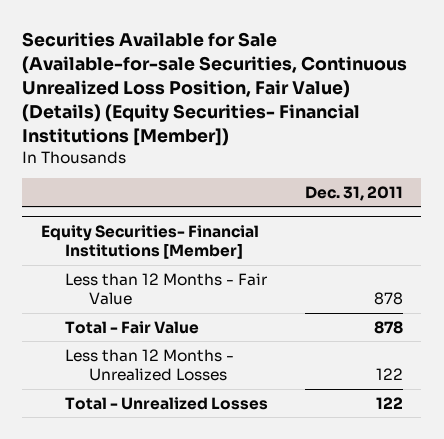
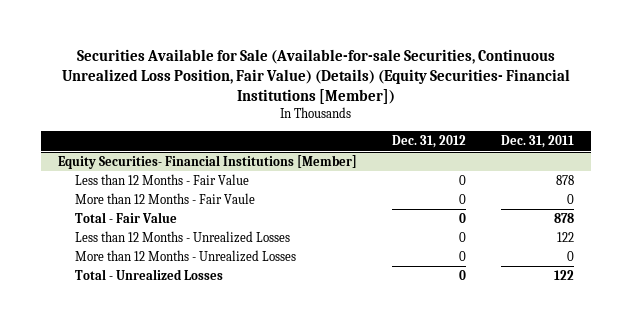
- | Dec. 31, 2011
+ | Dec. 31, 2012 | Dec. 31, 2011
@ Equity Securities- Financial Institutions [Member]
+ More than 12 Months - Fair Vaule | 0 | 0
+ More than 12 Months - Unrealized Losses | 0 | 0

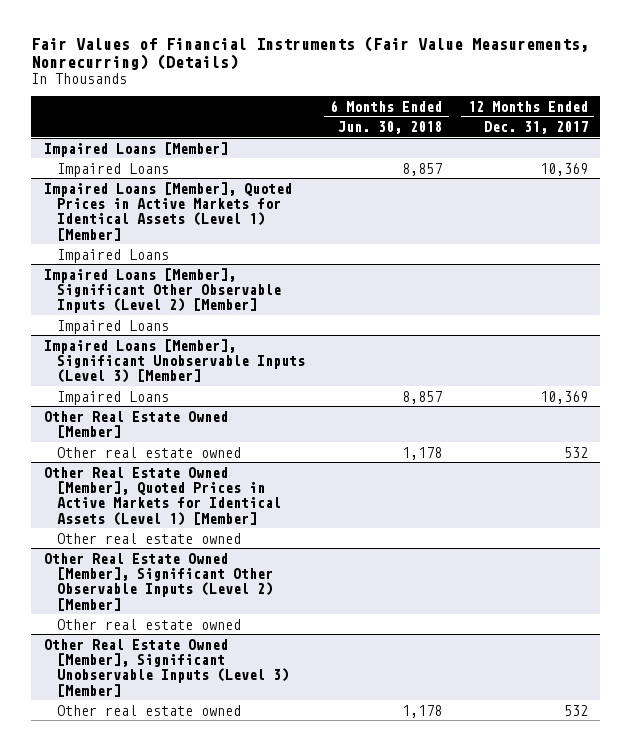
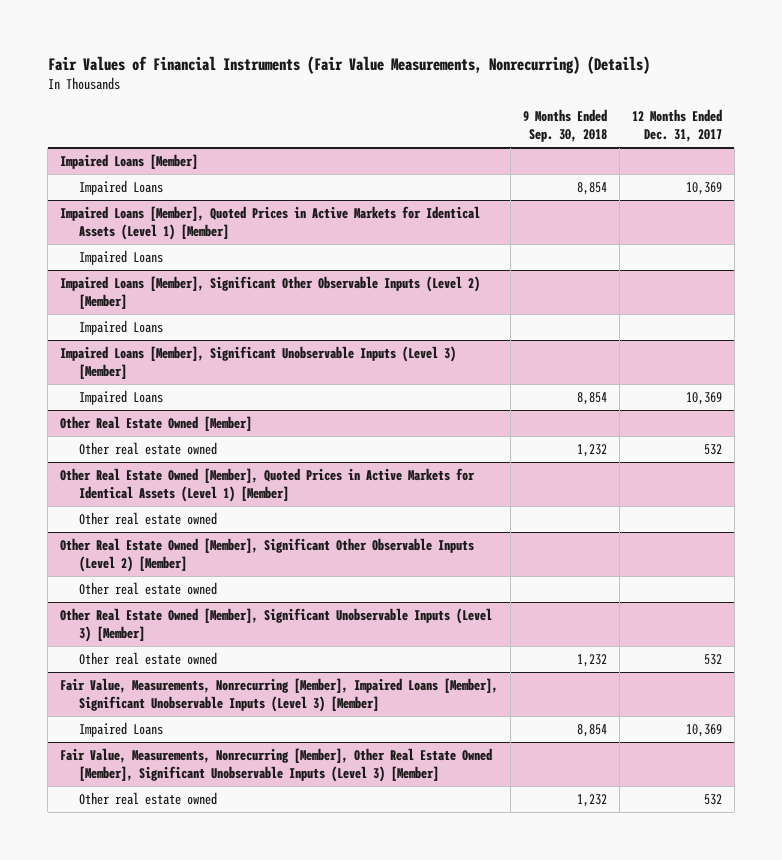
- | 6 Months Ended Jun. 30, 2018 | 12 Months Ended Dec. 31, 2017
+ | 9 Months Ended Sep. 30, 2018 | 12 Months Ended Dec. 31, 2017
+ Fair Value, Measurements, Nonrecurring [Member], Impaired Loans [Member], Significant Unobservable Inputs (Level 3) [Member]
+ Impaired Loans | 8,854 | 10,369
+ Fair Value, Measurements, Nonrecurring [Member], Other Real Estate Owned [Member], Significant Unobservable Inputs (Level 3) [Member]
+ Other real estate owned | 1,232 | 532

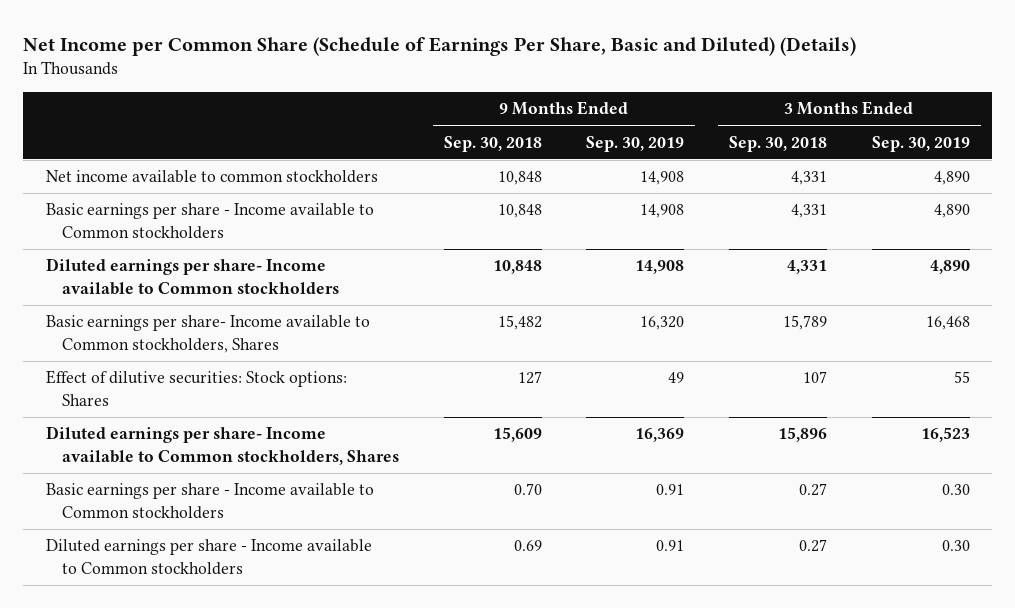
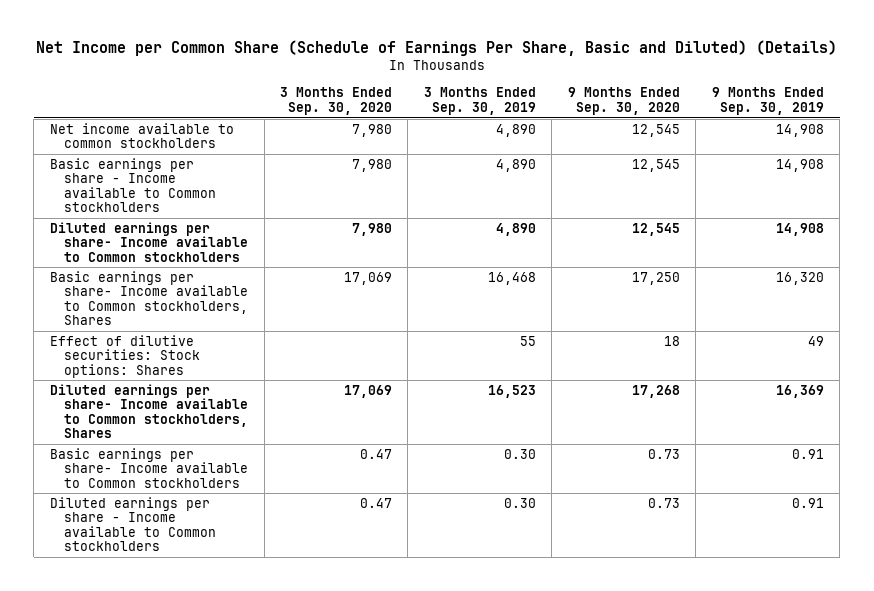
- | 9 Months Ended Sep. 30, 2018 | 9 Months Ended Sep. 30, 2019 | 3 Months Ended Sep. 30, 2018 | 3 Months Ended Sep. 30, 2019
+ | 3 Months Ended Sep. 30, 2020 | 3 Months Ended Sep. 30, 2019 | 9 Months Ended Sep. 30, 2020 | 9 Months Ended Sep. 30, 2019
- Basic earnings per share - Income available to Common stockholders | 0.70 | 0.91 | 0.27 | 0.30
+ Basic earnings per share- Income available to Common stockholders | 0.47 | 0.30 | 0.73 | 0.91

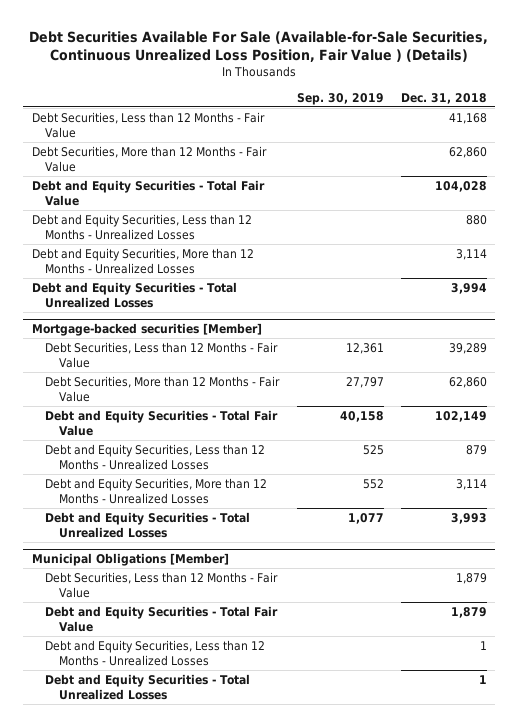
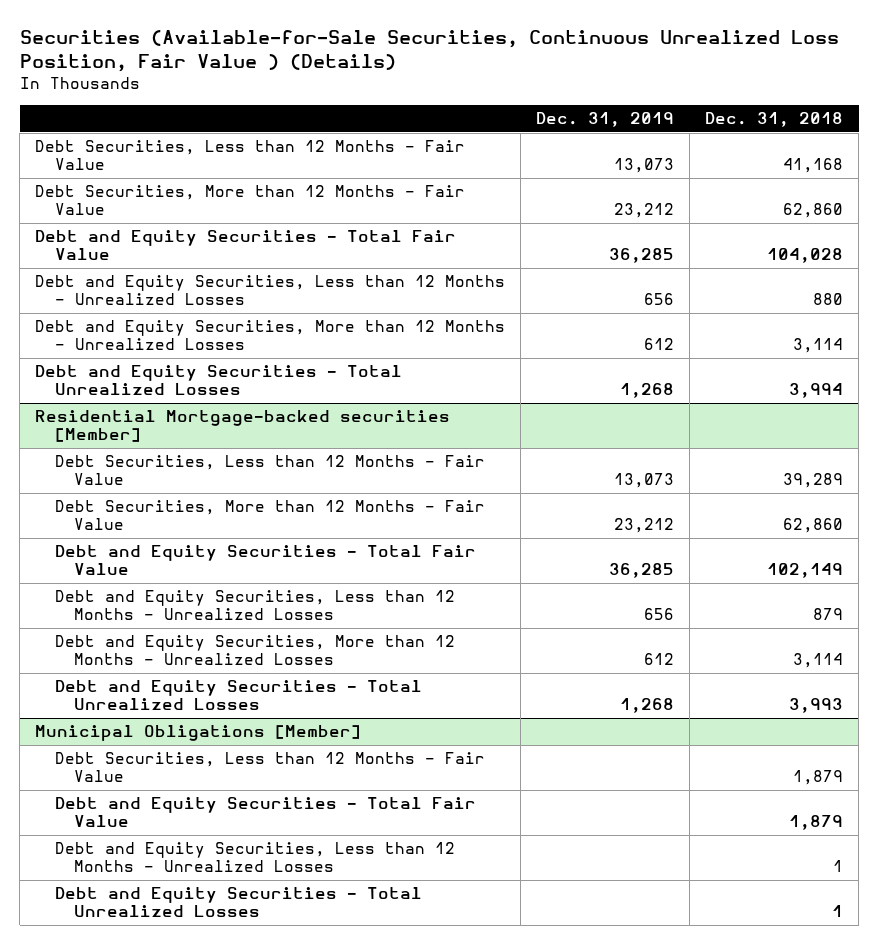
- Debt Securities Available For Sale (Available-for-Sale Securities, Continuous Unrealized Loss Position, Fair Value ) (Details)
+ Securities (Available-for-Sale Securities, Continuous Unrealized Loss Position, Fair Value ) (Details)
- | Sep. 30, 2019 | Dec. 31, 2018
+ | Dec. 31, 2019 | Dec. 31, 2018
- Mortgage-backed securities [Member]
+ Residential Mortgage-backed securities [Member]

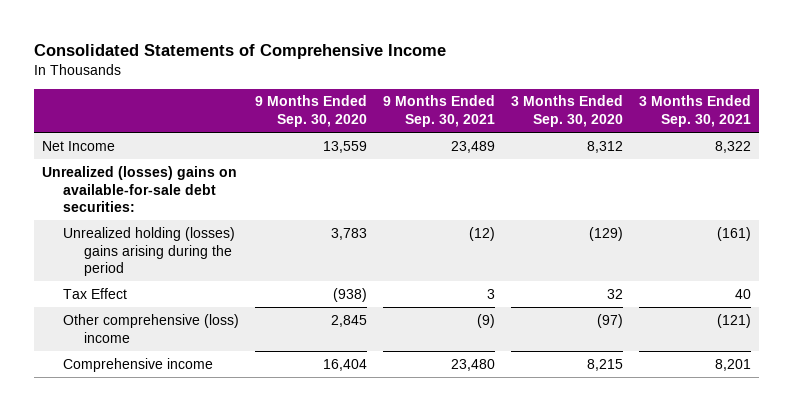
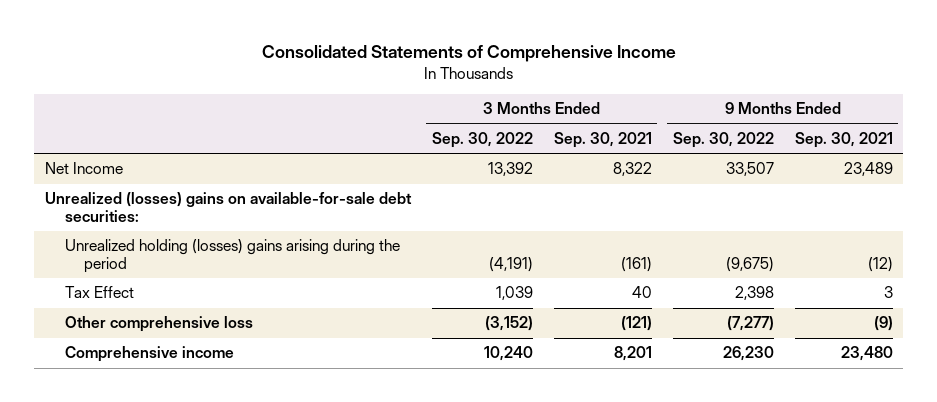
- | 9 Months Ended Sep. 30, 2020 | 9 Months Ended Sep. 30, 2021 | 3 Months Ended Sep. 30, 2020 | 3 Months Ended Sep. 30, 2021
+ | 3 Months Ended Sep. 30, 2022 | 3 Months Ended Sep. 30, 2021 | 9 Months Ended Sep. 30, 2022 | 9 Months Ended Sep. 30, 2021
- Other comprehensive (loss) income | 2,845 | (9) | (97) | (121)
+ Other comprehensive loss | (3,152) | (121) | (7,277) | (9)

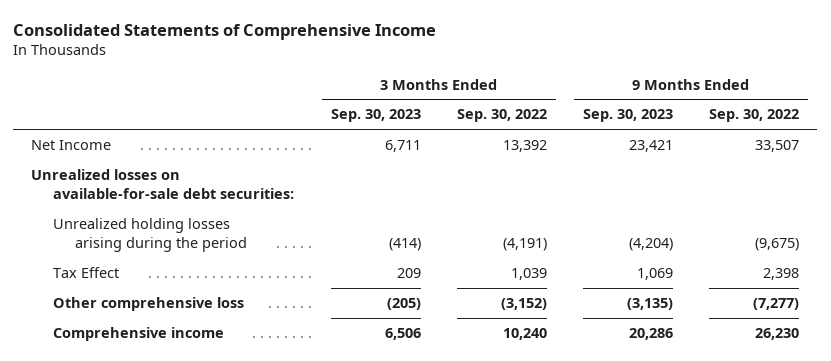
- | 3 Months Ended Sep. 30, 2022 | 3 Months Ended Sep. 30, 2021 | 9 Months Ended Sep. 30, 2022 | 9 Months Ended Sep. 30, 2021
+ | 3 Months Ended Sep. 30, 2023 | 3 Months Ended Sep. 30, 2022 | 9 Months Ended Sep. 30, 2023 | 9 Months Ended Sep. 30, 2022
- Unrealized (losses) gains on available-for-sale debt securities:
- Unrealized holding (losses) gains arising during the period | (4,191) | (161) | (9,675) | (12)
+ Unrealized losses on available-for-sale debt securities:
+ Unrealized holding losses arising during the period | (414) | (4,191) | (4,204) | (9,675)

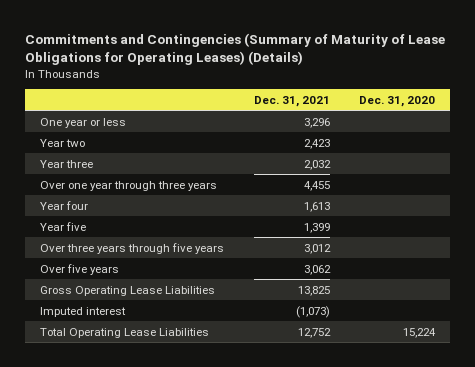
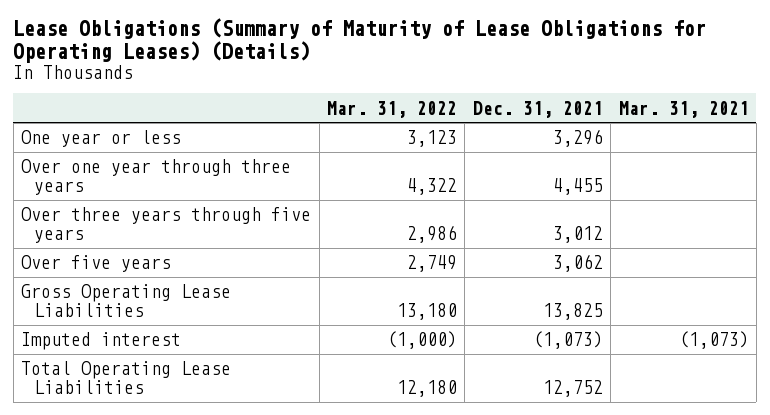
- Commitments and Contingencies (Summary of Maturity of Lease Obligations for Operating Leases) (Details)
+ Lease Obligations (Summary of Maturity of Lease Obligations for Operating Leases) (Details)
- | Dec. 31, 2021 | Dec. 31, 2020
+ | Mar. 31, 2022 | Dec. 31, 2021 | Mar. 31, 2021
- Year two | 2,423 |
- Year three | 2,032 |
- Year four | 1,613 |
- Year five | 1,399 |

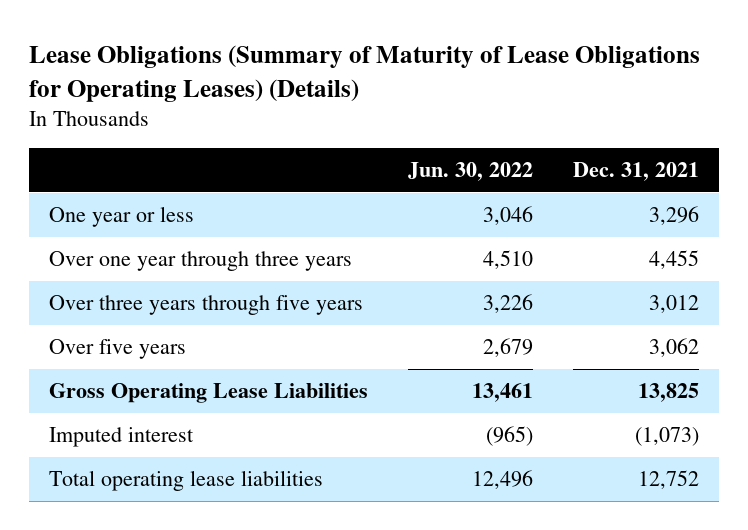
- | Mar. 31, 2022 | Dec. 31, 2021 | Mar. 31, 2021
+ | Jun. 30, 2022 | Dec. 31, 2021
- Total Operating Lease Liabilities | 12,180 | 12,752 |
+ Total operating lease liabilities | 12,496 | 12,752

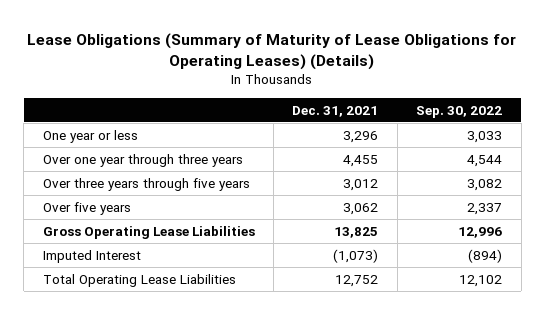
- | Jun. 30, 2022 | Dec. 31, 2021
+ | Dec. 31, 2021 | Sep. 30, 2022
- Imputed interest | (965) | (1,073)
- Total operating lease liabilities | 12,496 | 12,752
+ Imputed Interest | (1,073) | (894)
+ Total Operating Lease Liabilities | 12,752 | 12,102

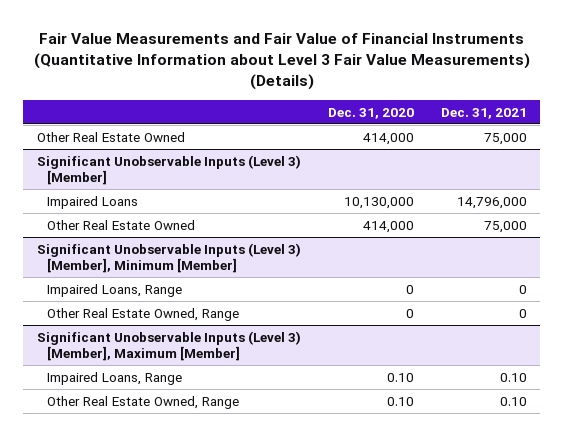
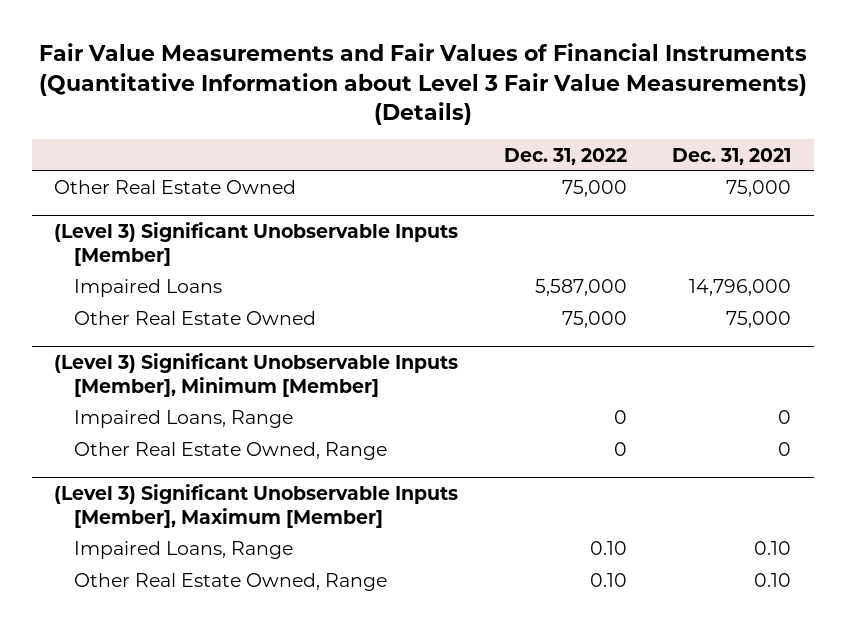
- Fair Value Measurements and Fair Value of Financial Instruments (Quantitative Information about Level 3 Fair Value Measurements) (Details)
+ Fair Value Measurements and Fair Values of Financial Instruments (Quantitative Information about Level 3 Fair Value Measurements) (Details)
- | Dec. 31, 2020 | Dec. 31, 2021
+ | Dec. 31, 2022 | Dec. 31, 2021
- Significant Unobservable Inputs (Level 3) [Member]
+ (Level 3) Significant Unobservable Inputs [Member]
- Significant Unobservable Inputs (Level 3) [Member], Minimum [Member]
+ (Level 3) Significant Unobservable Inputs [Member], Minimum [Member]
- Significant Unobservable Inputs (Level 3) [Member], Maximum [Member]
+ (Level 3) Significant Unobservable Inputs [Member], Maximum [Member]

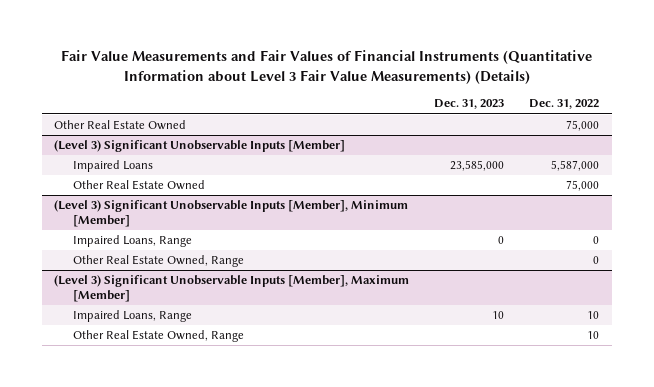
- | Dec. 31, 2022 | Dec. 31, 2021
+ | Dec. 31, 2023 | Dec. 31, 2022
@ (Level 3) Significant Unobservable Inputs [Member], Maximum [Member]
- Impaired Loans, Range | 0.10 | 0.10
- Other Real Estate Owned, Range | 0.10 | 0.10
+ Impaired Loans, Range | 10 | 10
+ Other Real Estate Owned, Range | | 10

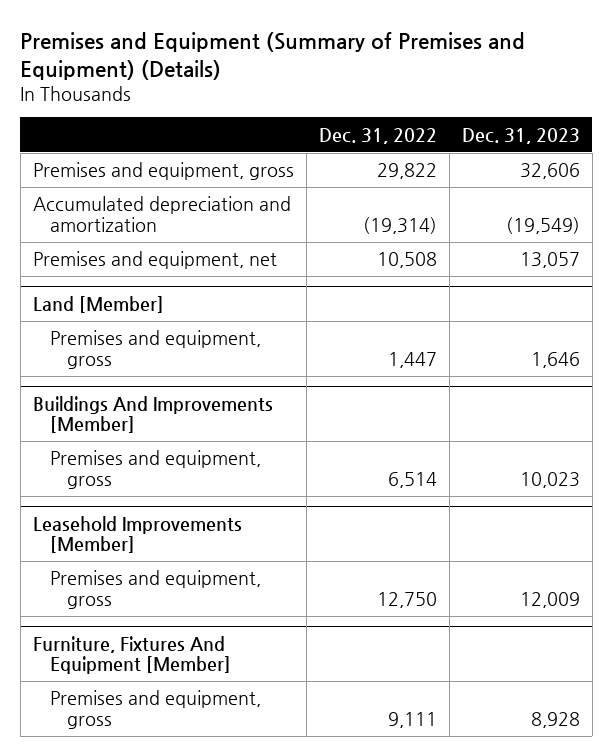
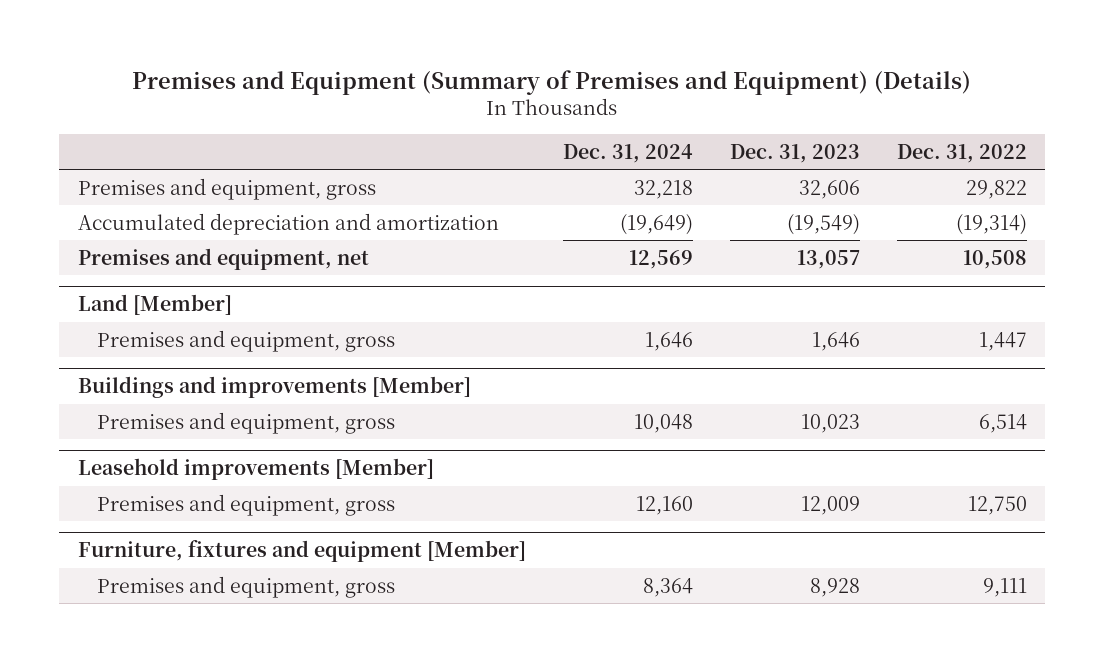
- | Dec. 31, 2022 | Dec. 31, 2023
+ | Dec. 31, 2024 | Dec. 31, 2023 | Dec. 31, 2022
- Buildings And Improvements [Member]
+ Buildings and improvements [Member]
- Leasehold Improvements [Member]
+ Leasehold improvements [Member]
- Furniture, Fixtures And Equipment [Member]
+ Furniture, fixtures and equipment [Member]

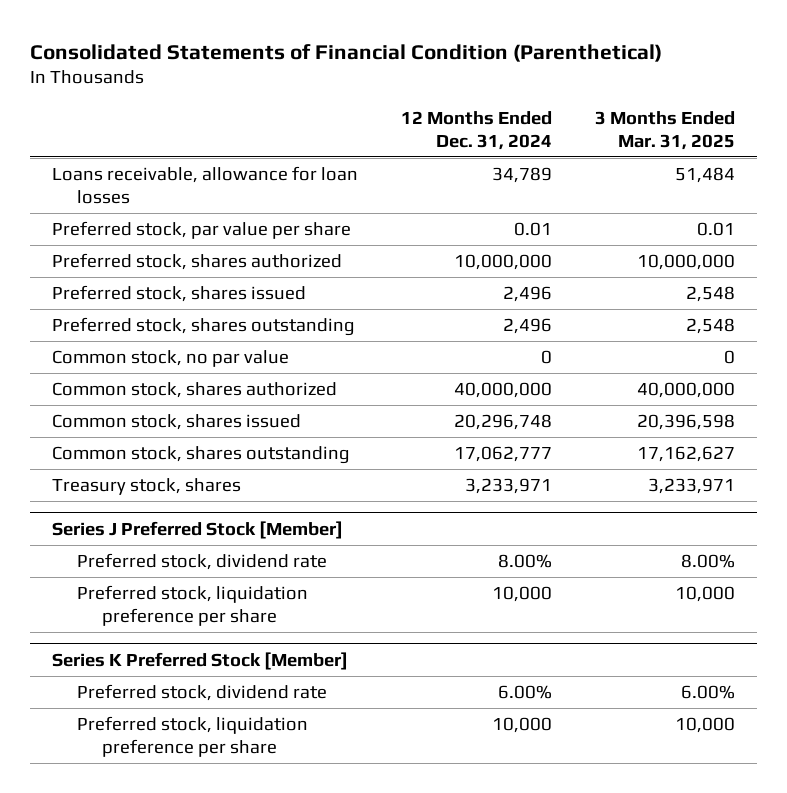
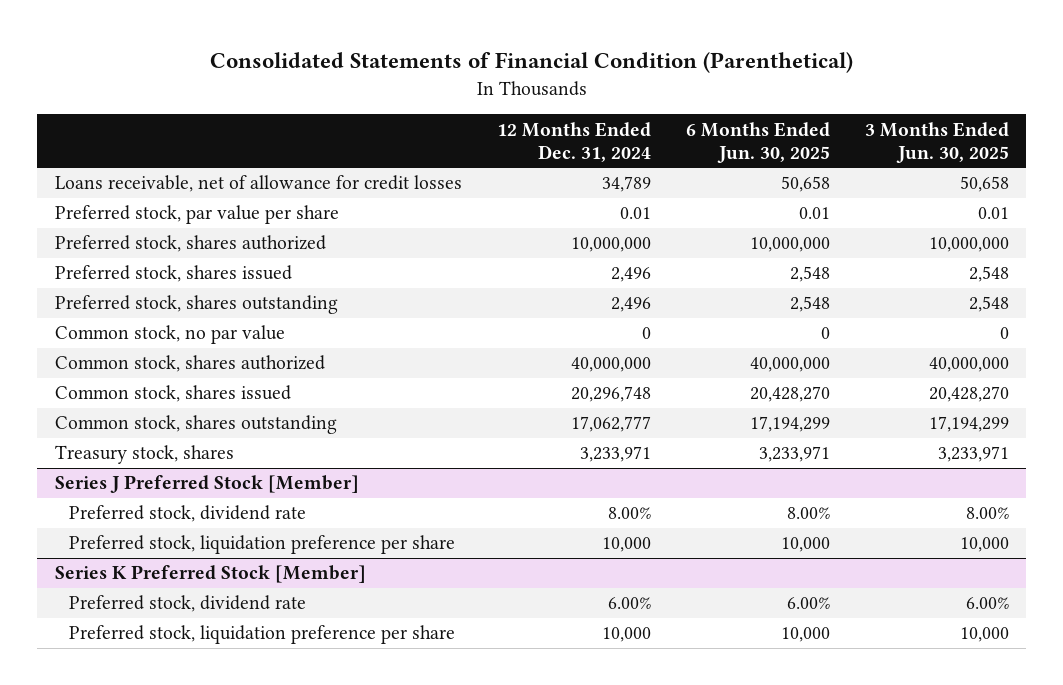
- | 12 Months Ended Dec. 31, 2024 | 3 Months Ended Mar. 31, 2025
+ | 12 Months Ended Dec. 31, 2024 | 6 Months Ended Jun. 30, 2025 | 3 Months Ended Jun. 30, 2025
- Loans receivable, allowance for loan losses | 34,789 | 51,484
+ Loans receivable, net of allowance for credit losses | 34,789 | 50,658 | 50,658

